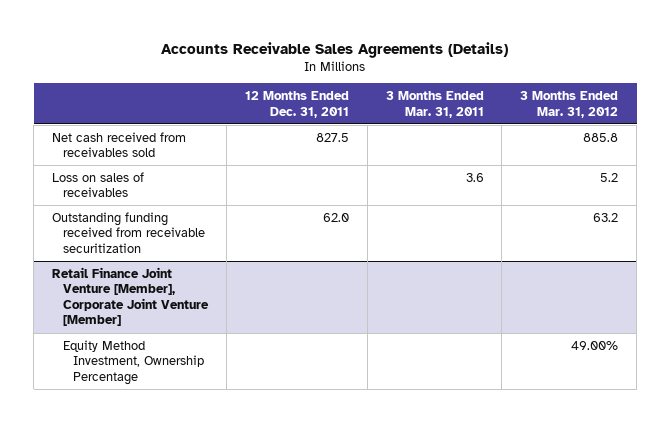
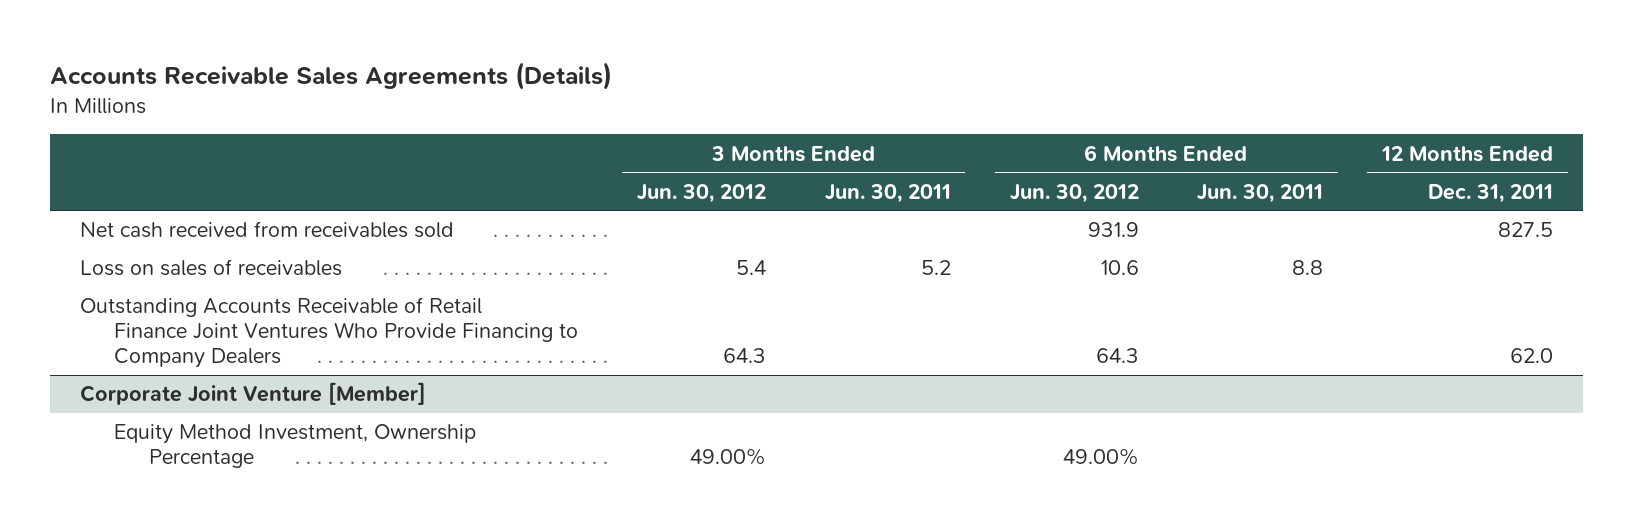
- | 12 Months Ended Dec. 31, 2011 | 3 Months Ended Mar. 31, 2011 | 3 Months Ended Mar. 31, 2012
+ | 3 Months Ended Jun. 30, 2012 | 3 Months Ended Jun. 30, 2011 | 6 Months Ended Jun. 30, 2012 | 6 Months Ended Jun. 30, 2011 | 12 Months Ended Dec. 31, 2011
- Outstanding funding received from receivable securitization | 62.0 | | 63.2
- Retail Finance Joint Venture [Member], Corporate Joint Venture [Member]
+ Outstanding Accounts Receivable of Retail Finance Joint Ventures Who Provide Financing to Company Dealers | 64.3 | | 64.3 | | 62.0
+ Corporate Joint Venture [Member]

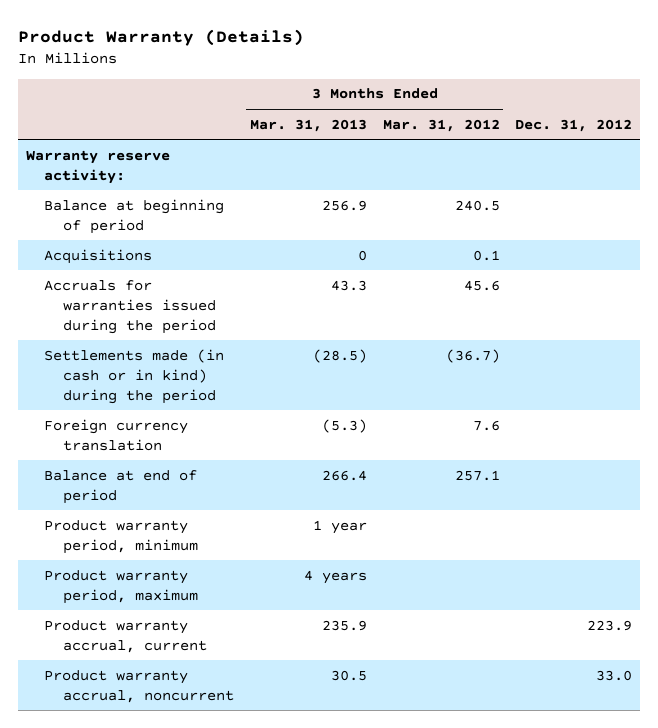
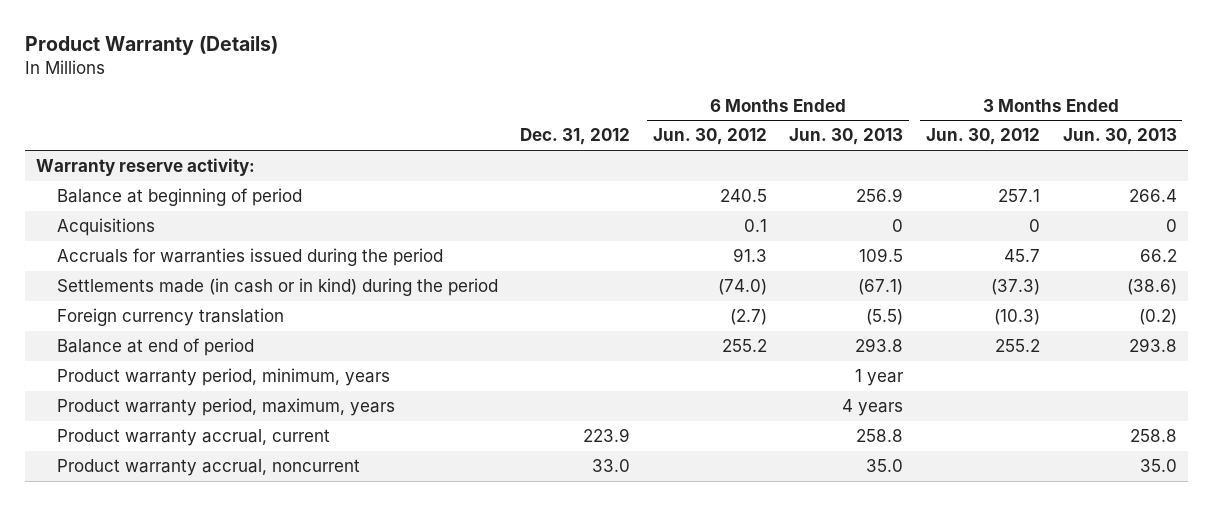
- | 3 Months Ended Mar. 31, 2013 | 3 Months Ended Mar. 31, 2012 | Dec. 31, 2012
+ | Dec. 31, 2012 | 6 Months Ended Jun. 30, 2012 | 6 Months Ended Jun. 30, 2013 | 3 Months Ended Jun. 30, 2012 | 3 Months Ended Jun. 30, 2013
- Product warranty period, minimum | 1 year | |
- Product warranty period, maximum | 4 years | |
+ Product warranty period, minimum, years | | | 1 year | |
+ Product warranty period, maximum, years | | | 4 years | |

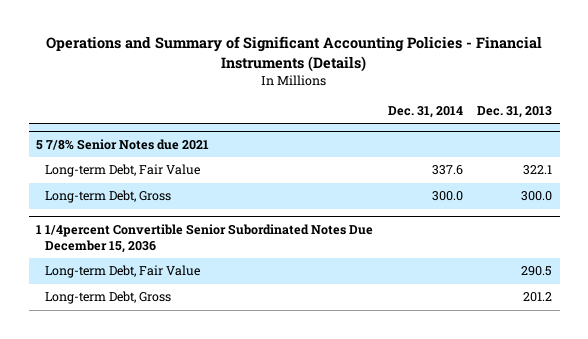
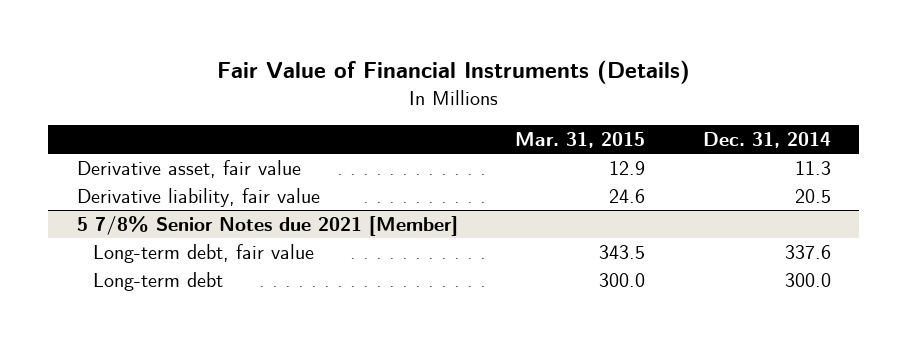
- Operations and Summary of Significant Accounting Policies - Financial Instruments (Details)
+ Fair Value of Financial Instruments (Details)
- | Dec. 31, 2014 | Dec. 31, 2013
+ | Mar. 31, 2015 | Dec. 31, 2014
- 5 7/8% Senior Notes due 2021
- Long-term Debt, Fair Value | 337.6 | 322.1
- Long-term Debt, Gross | 300.0 | 300.0
- 1 1/4percent Convertible Senior Subordinated Notes Due December 15, 2036
- Long-term Debt, Fair Value | | 290.5
- Long-term Debt, Gross | | 201.2
+ Derivative asset, fair value | 12.9 | 11.3
+ Derivative liability, fair value | 24.6 | 20.5
+ 5 7/8% Senior Notes due 2021 [Member]
+ Long-term debt, fair value | 343.5 | 337.6
+ Long-term debt | 300.0 | 300.0

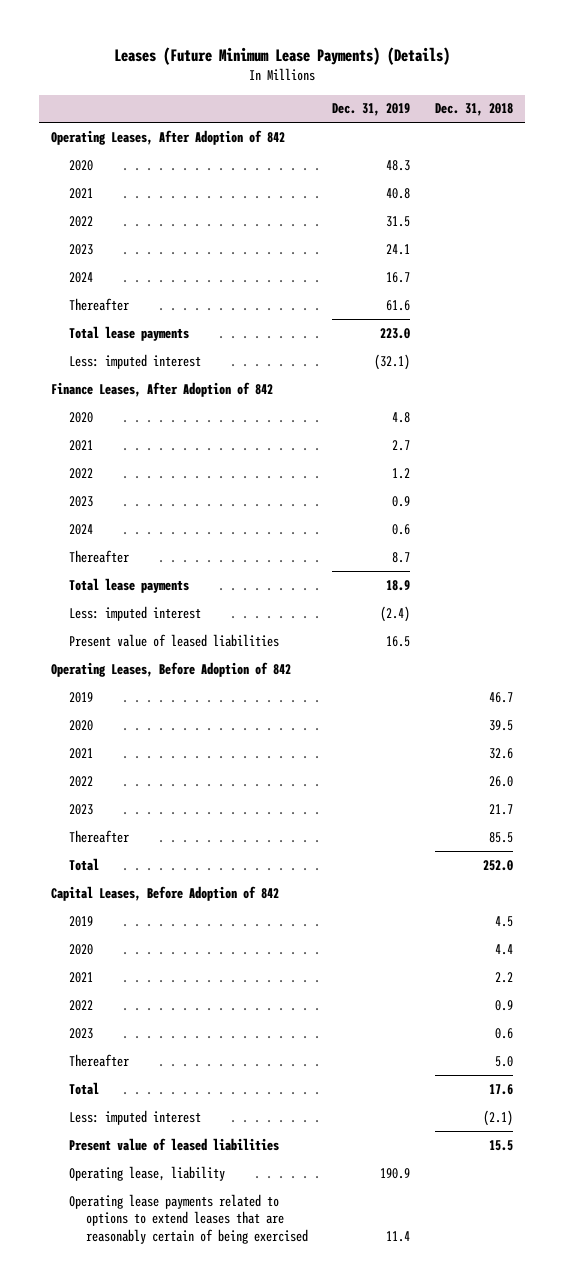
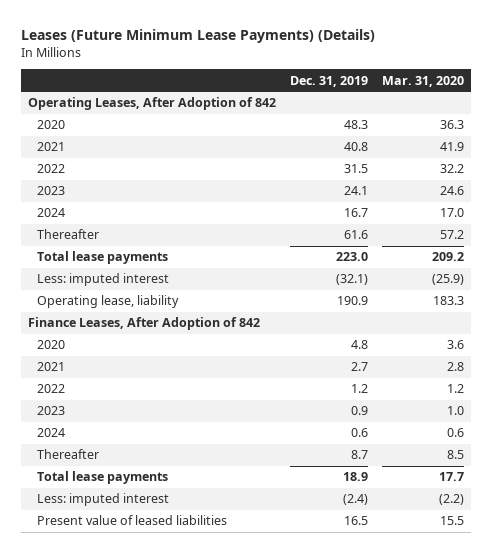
- | Dec. 31, 2019 | Dec. 31, 2018
+ | Dec. 31, 2019 | Mar. 31, 2020
moved up: Operating lease, liability | 190.9 | 183.3
- Operating Leases, Before Adoption of 842
- 2019 | | 46.7
- 2020 | | 39.5
- 2021 | | 32.6
- 2022 | | 26.0
- 2023 | | 21.7
- Thereafter | | 85.5
- Total | | 252.0
- Capital Leases, Before Adoption of 842
- 2019 | | 4.5
- 2020 | | 4.4
- 2021 | | 2.2
- 2022 | | 0.9
- 2023 | | 0.6
- Thereafter | | 5.0
- Total | | 17.6
- Less: imputed interest | | (2.1)
- Present value of leased liabilities | | 15.5
- Operating lease payments related to options to extend leases that are reasonably certain of being exercised | 11.4 |

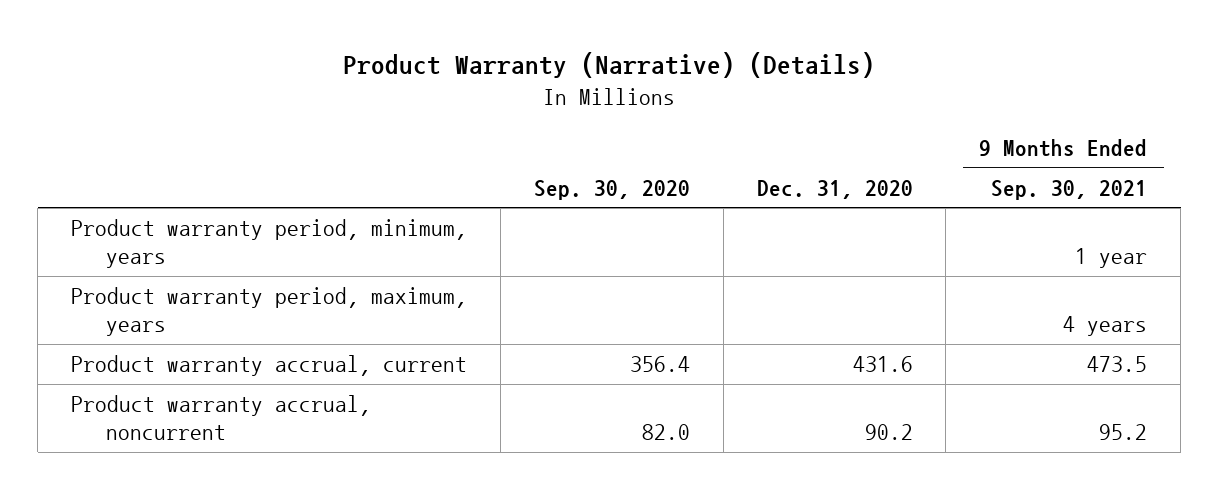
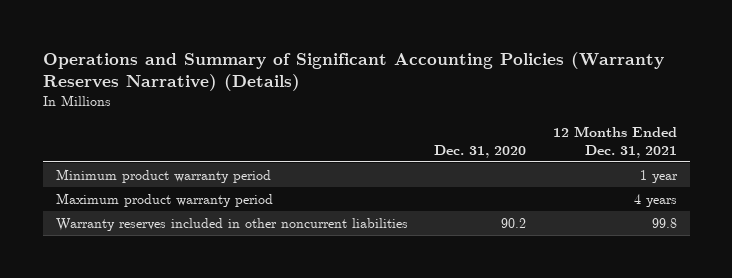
- Product Warranty (Narrative) (Details)
+ Operations and Summary of Significant Accounting Policies (Warranty Reserves Narrative) (Details)
- | Sep. 30, 2020 | Dec. 31, 2020 | 9 Months Ended Sep. 30, 2021
+ | Dec. 31, 2020 | 12 Months Ended Dec. 31, 2021
- Product warranty period, minimum, years | | | 1 year
- Product warranty period, maximum, years | | | 4 years
- Product warranty accrual, current | 356.4 | 431.6 | 473.5
- Product warranty accrual, noncurrent | 82.0 | 90.2 | 95.2
+ Minimum product warranty period | | 1 year
+ Maximum product warranty period | | 4 years
+ Warranty reserves included in other noncurrent liabilities | 90.2 | 99.8

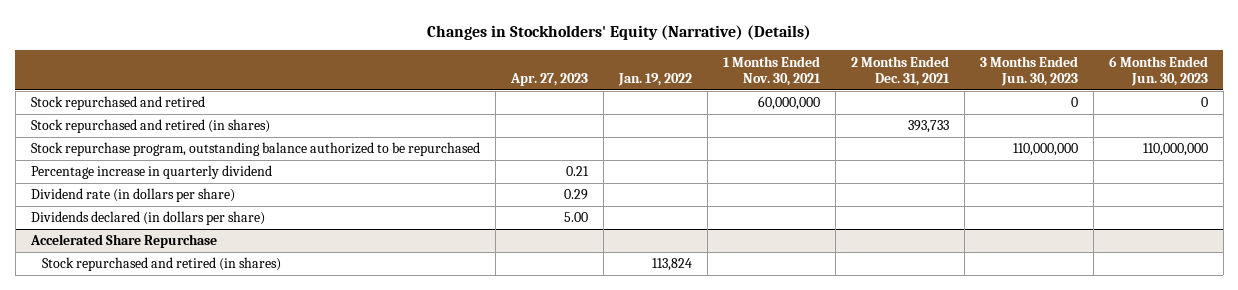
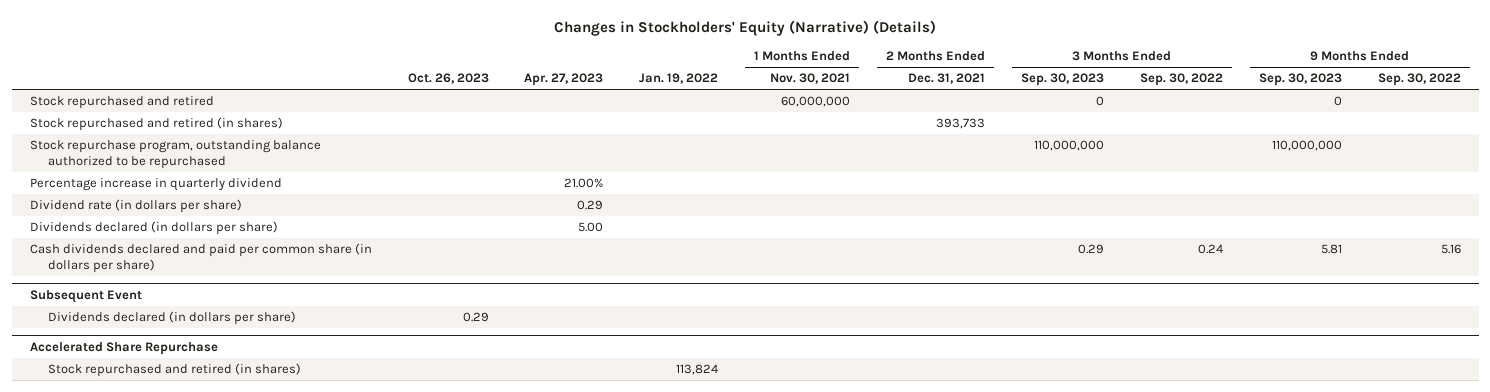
- | Apr. 27, 2023 | Jan. 19, 2022 | 1 Months Ended Nov. 30, 2021 | 2 Months Ended Dec. 31, 2021 | 3 Months Ended Jun. 30, 2023 | 6 Months Ended Jun. 30, 2023
+ | Oct. 26, 2023 | Apr. 27, 2023 | Jan. 19, 2022 | 1 Months Ended Nov. 30, 2021 | 2 Months Ended Dec. 31, 2021 | 3 Months Ended Sep. 30, 2023 | 3 Months Ended Sep. 30, 2022 | 9 Months Ended Sep. 30, 2023 | 9 Months Ended Sep. 30, 2022
- Percentage increase in quarterly dividend | 0.21 | | | | |
+ Percentage increase in quarterly dividend | | 21.00% | | | | | | |
+ Cash dividends declared and paid per common share (in dollars per share) | | | | | | 0.29 | 0.24 | 5.81 | 5.16
+ Subsequent Event
+ Dividends declared (in dollars per share) | 0.29 | | | | | | | |

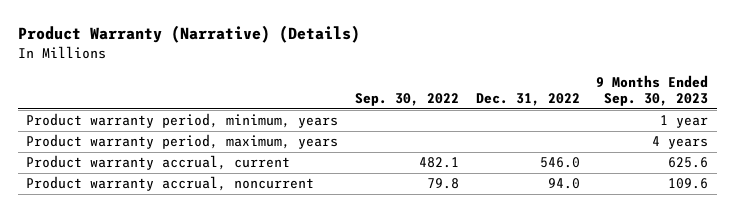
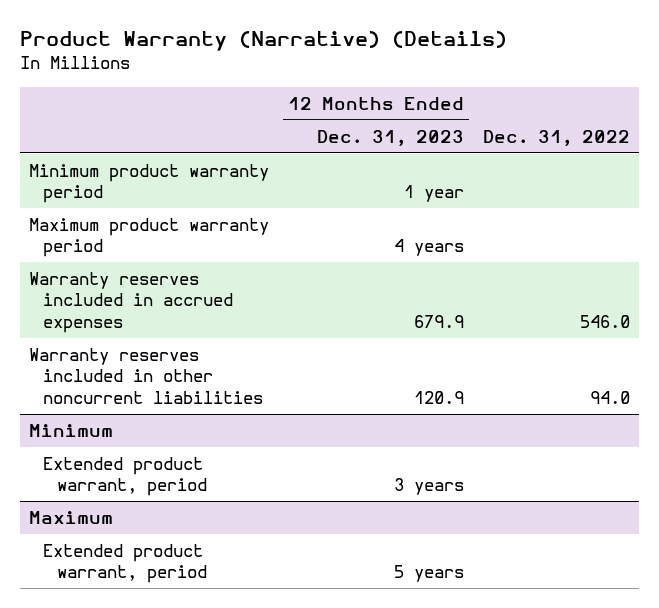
- | Sep. 30, 2022 | Dec. 31, 2022 | 9 Months Ended Sep. 30, 2023
+ | 12 Months Ended Dec. 31, 2023 | Dec. 31, 2022
- Product warranty period, minimum, years | | | 1 year
- Product warranty period, maximum, years | | | 4 years
- Product warranty accrual, current | 482.1 | 546.0 | 625.6
- Product warranty accrual, noncurrent | 79.8 | 94.0 | 109.6
+ Minimum product warranty period | 1 year |
+ Maximum product warranty period | 4 years |
+ Warranty reserves included in accrued expenses | 679.9 | 546.0
+ Warranty reserves included in other noncurrent liabilities | 120.9 | 94.0
+ Minimum
+ Extended product warrant, period | 3 years |
+ Maximum
+ Extended product warrant, period | 5 years |

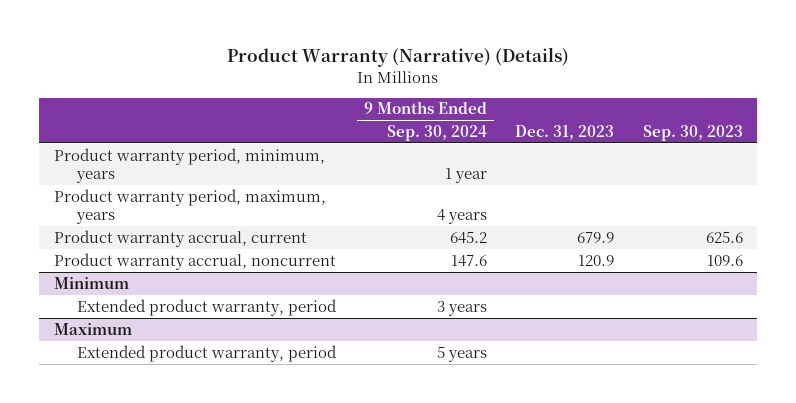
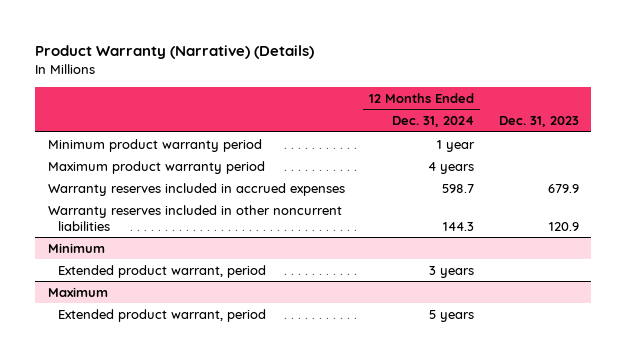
- | 9 Months Ended Sep. 30, 2024 | Dec. 31, 2023 | Sep. 30, 2023
+ | 12 Months Ended Dec. 31, 2024 | Dec. 31, 2023
- Product warranty period, minimum, years | 1 year | |
- Product warranty period, maximum, years | 4 years | |
- Product warranty accrual, current | 645.2 | 679.9 | 625.6
- Product warranty accrual, noncurrent | 147.6 | 120.9 | 109.6
+ Minimum product warranty period | 1 year |
+ Maximum product warranty period | 4 years |
+ Warranty reserves included in accrued expenses | 598.7 | 679.9
+ Warranty reserves included in other noncurrent liabilities | 144.3 | 120.9
@ Minimum
- Extended product warranty, period | 3 years | |
+ Extended product warrant, period | 3 years |
@ Maximum
- Extended product warranty, period | 5 years | |
+ Extended product warrant, period | 5 years |

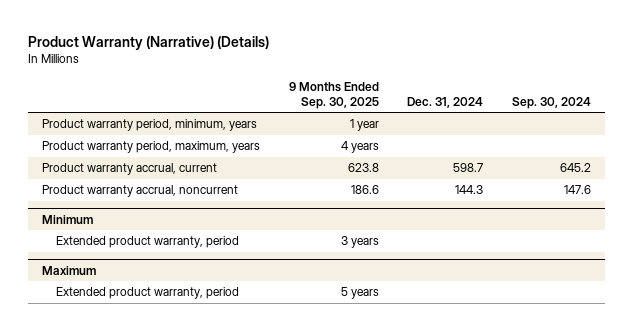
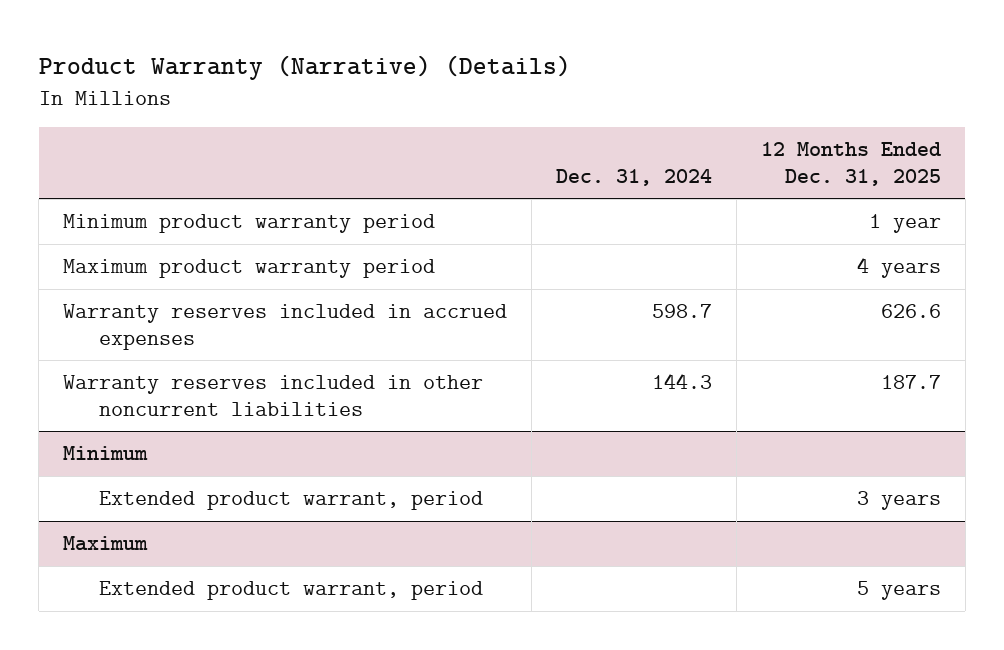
- | 9 Months Ended Sep. 30, 2025 | Dec. 31, 2024 | Sep. 30, 2024
+ | Dec. 31, 2024 | 12 Months Ended Dec. 31, 2025
- Product warranty period, minimum, years | 1 year | |
- Product warranty period, maximum, years | 4 years | |
- Product warranty accrual, current | 623.8 | 598.7 | 645.2
- Product warranty accrual, noncurrent | 186.6 | 144.3 | 147.6
+ Minimum product warranty period | | 1 year
+ Maximum product warranty period | | 4 years
+ Warranty reserves included in accrued expenses | 598.7 | 626.6
+ Warranty reserves included in other noncurrent liabilities | 144.3 | 187.7
@ Minimum
- Extended product warranty, period | 3 years | |
+ Extended product warrant, period | | 3 years
@ Maximum
- Extended product warranty, period | 5 years | |
+ Extended product warrant, period | | 5 years

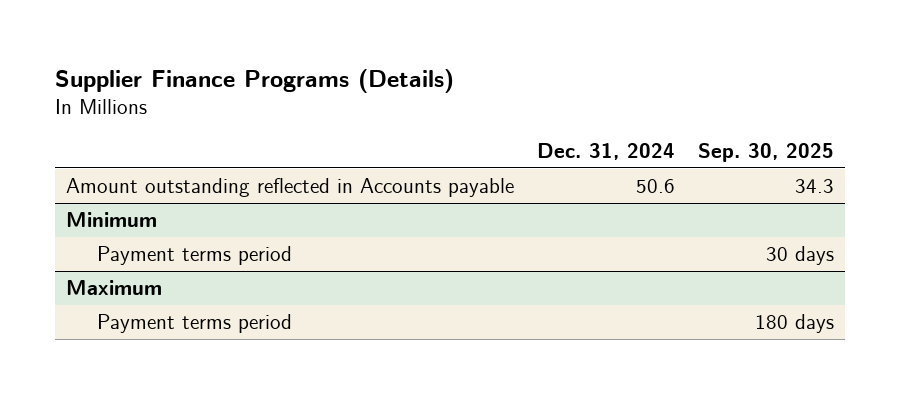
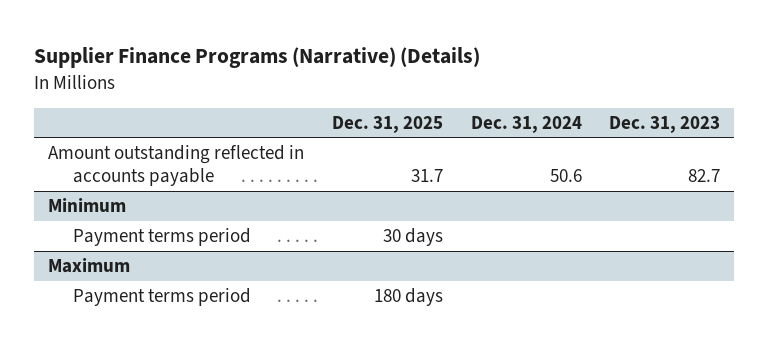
- Supplier Finance Programs (Details)
+ Supplier Finance Programs (Narrative) (Details)
- | Dec. 31, 2024 | Sep. 30, 2025
+ | Dec. 31, 2025 | Dec. 31, 2024 | Dec. 31, 2023
- Amount outstanding reflected in Accounts payable | 50.6 | 34.3
+ Amount outstanding reflected in accounts payable | 31.7 | 50.6 | 82.7

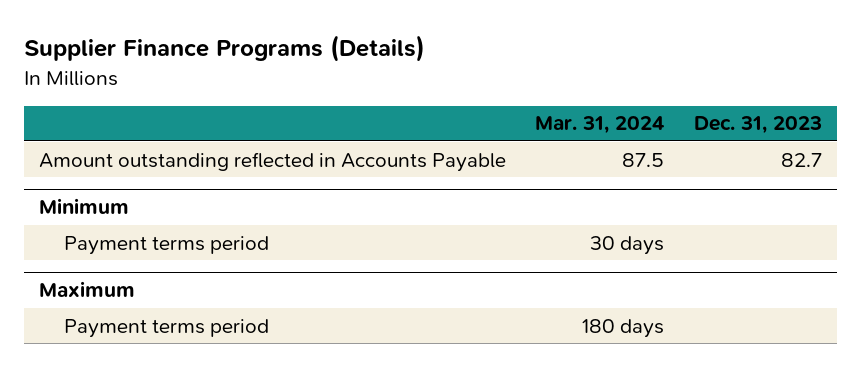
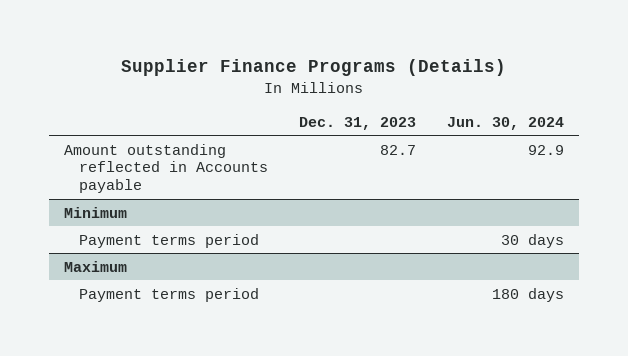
- | Mar. 31, 2024 | Dec. 31, 2023
+ | Dec. 31, 2023 | Jun. 30, 2024
- Amount outstanding reflected in Accounts Payable | 87.5 | 82.7
+ Amount outstanding reflected in Accounts payable | 82.7 | 92.9

